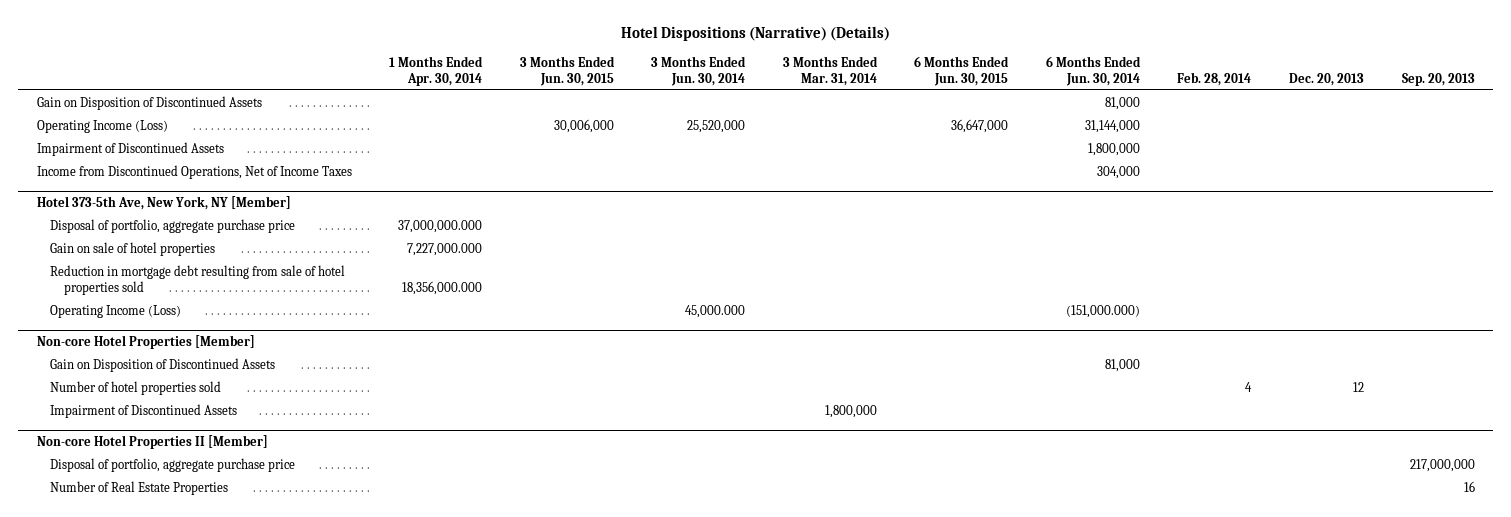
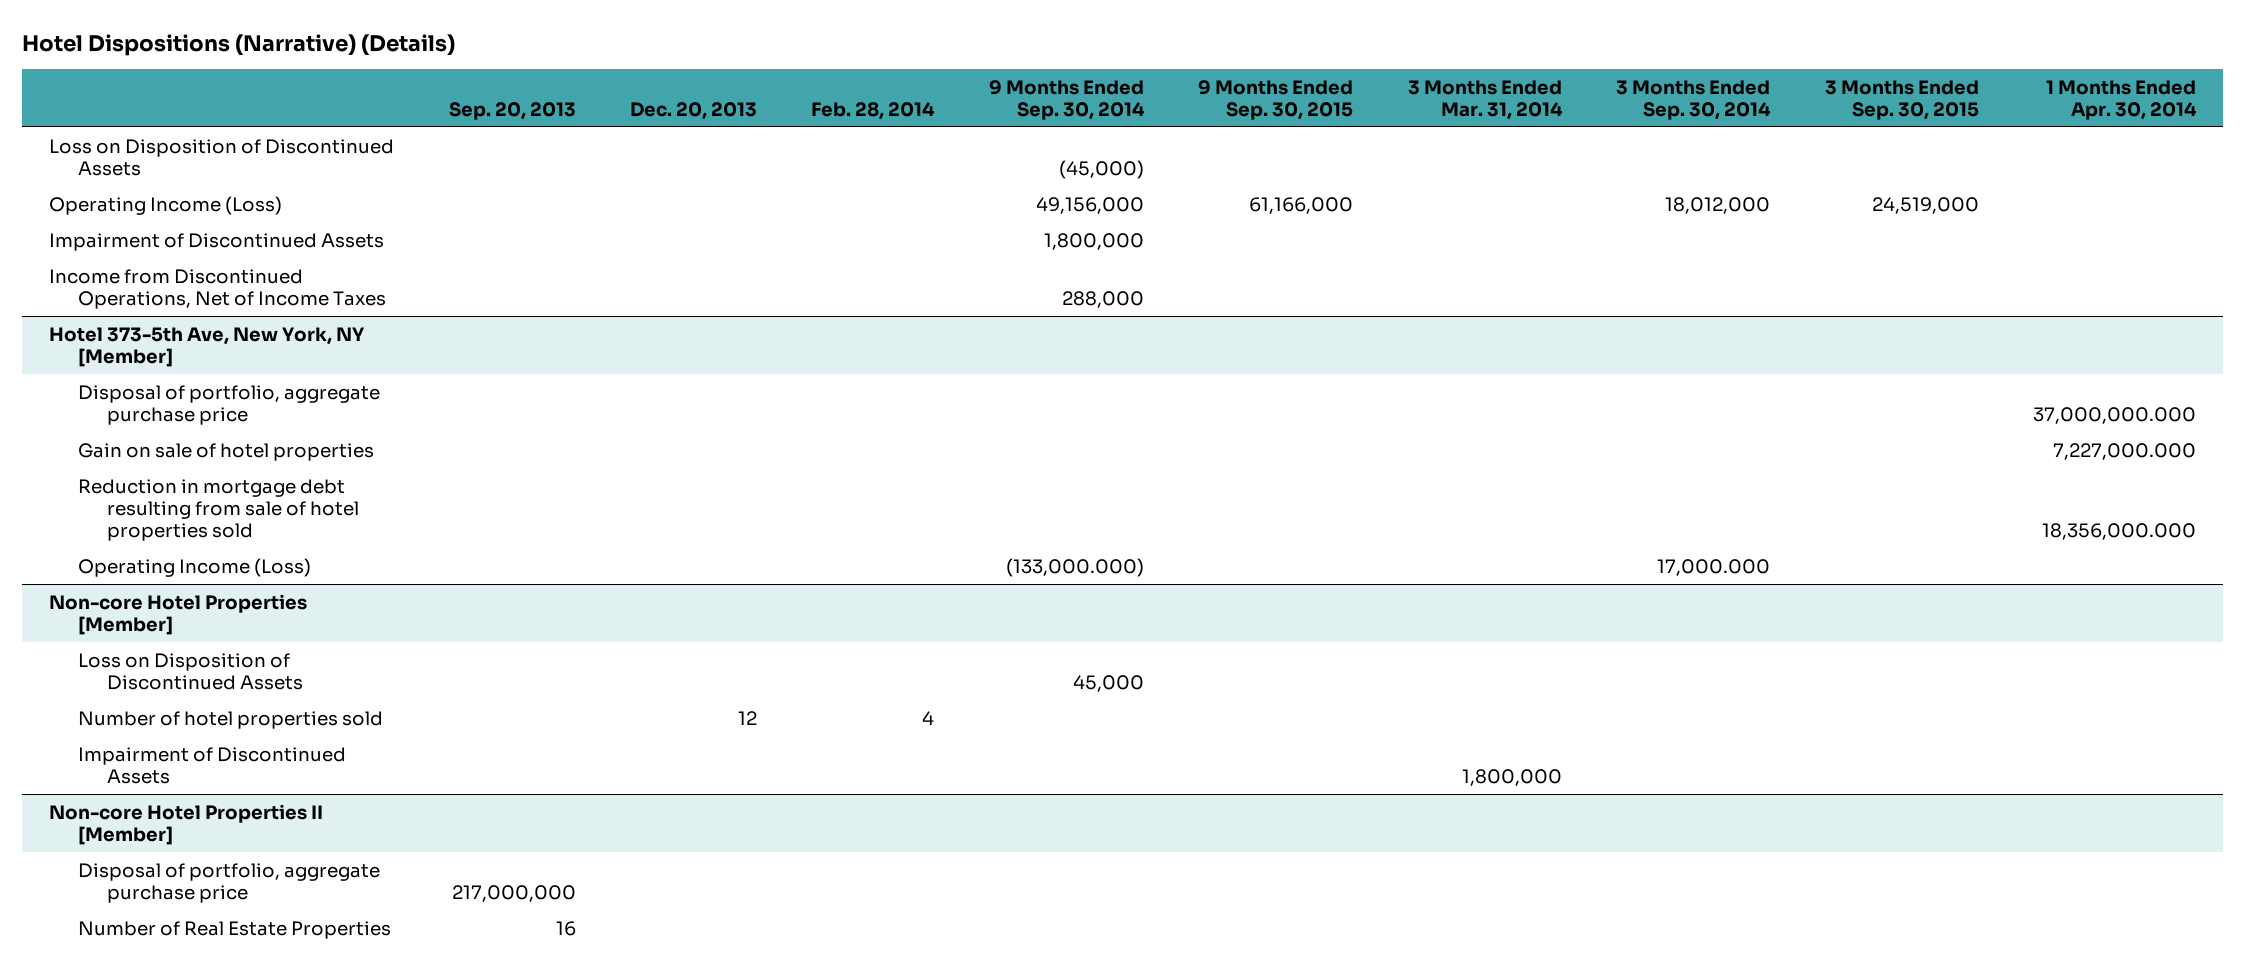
- | 1 Months Ended Apr. 30, 2014 | 3 Months Ended Jun. 30, 2015 | 3 Months Ended Jun. 30, 2014 | 3 Months Ended Mar. 31, 2014 | 6 Months Ended Jun. 30, 2015 | 6 Months Ended Jun. 30, 2014 | Feb. 28, 2014 | Dec. 20, 2013 | Sep. 20, 2013
+ | Sep. 20, 2013 | Dec. 20, 2013 | Feb. 28, 2014 | 9 Months Ended Sep. 30, 2014 | 9 Months Ended Sep. 30, 2015 | 3 Months Ended Mar. 31, 2014 | 3 Months Ended Sep. 30, 2014 | 3 Months Ended Sep. 30, 2015 | 1 Months Ended Apr. 30, 2014
- Gain on Disposition of Discontinued Assets | | | | | | 81,000 | | |
+ Loss on Disposition of Discontinued Assets | | | | (45,000) | | | | |
@ Non-core Hotel Properties [Member]
- Gain on Disposition of Discontinued Assets | | | | | | 81,000 | | |
+ Loss on Disposition of Discontinued Assets | | | | 45,000 | | | | |

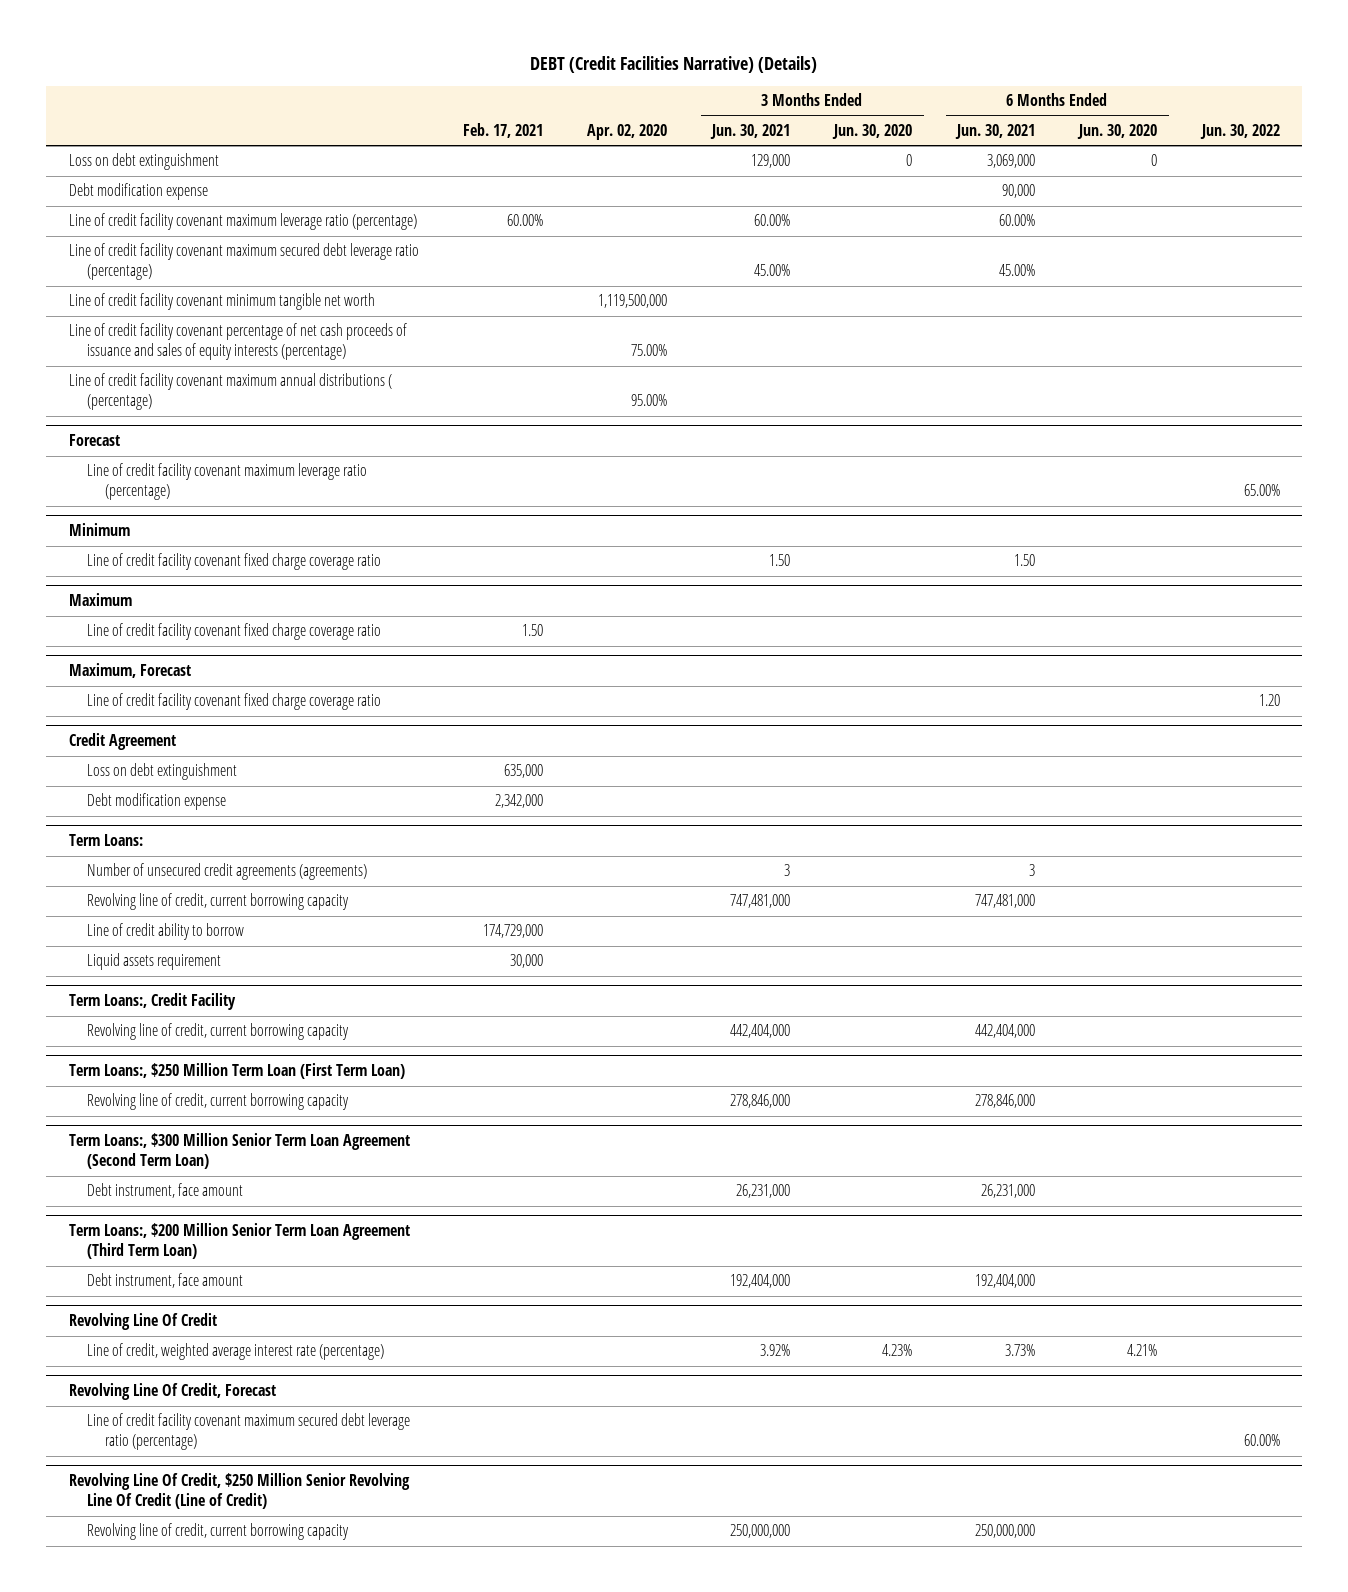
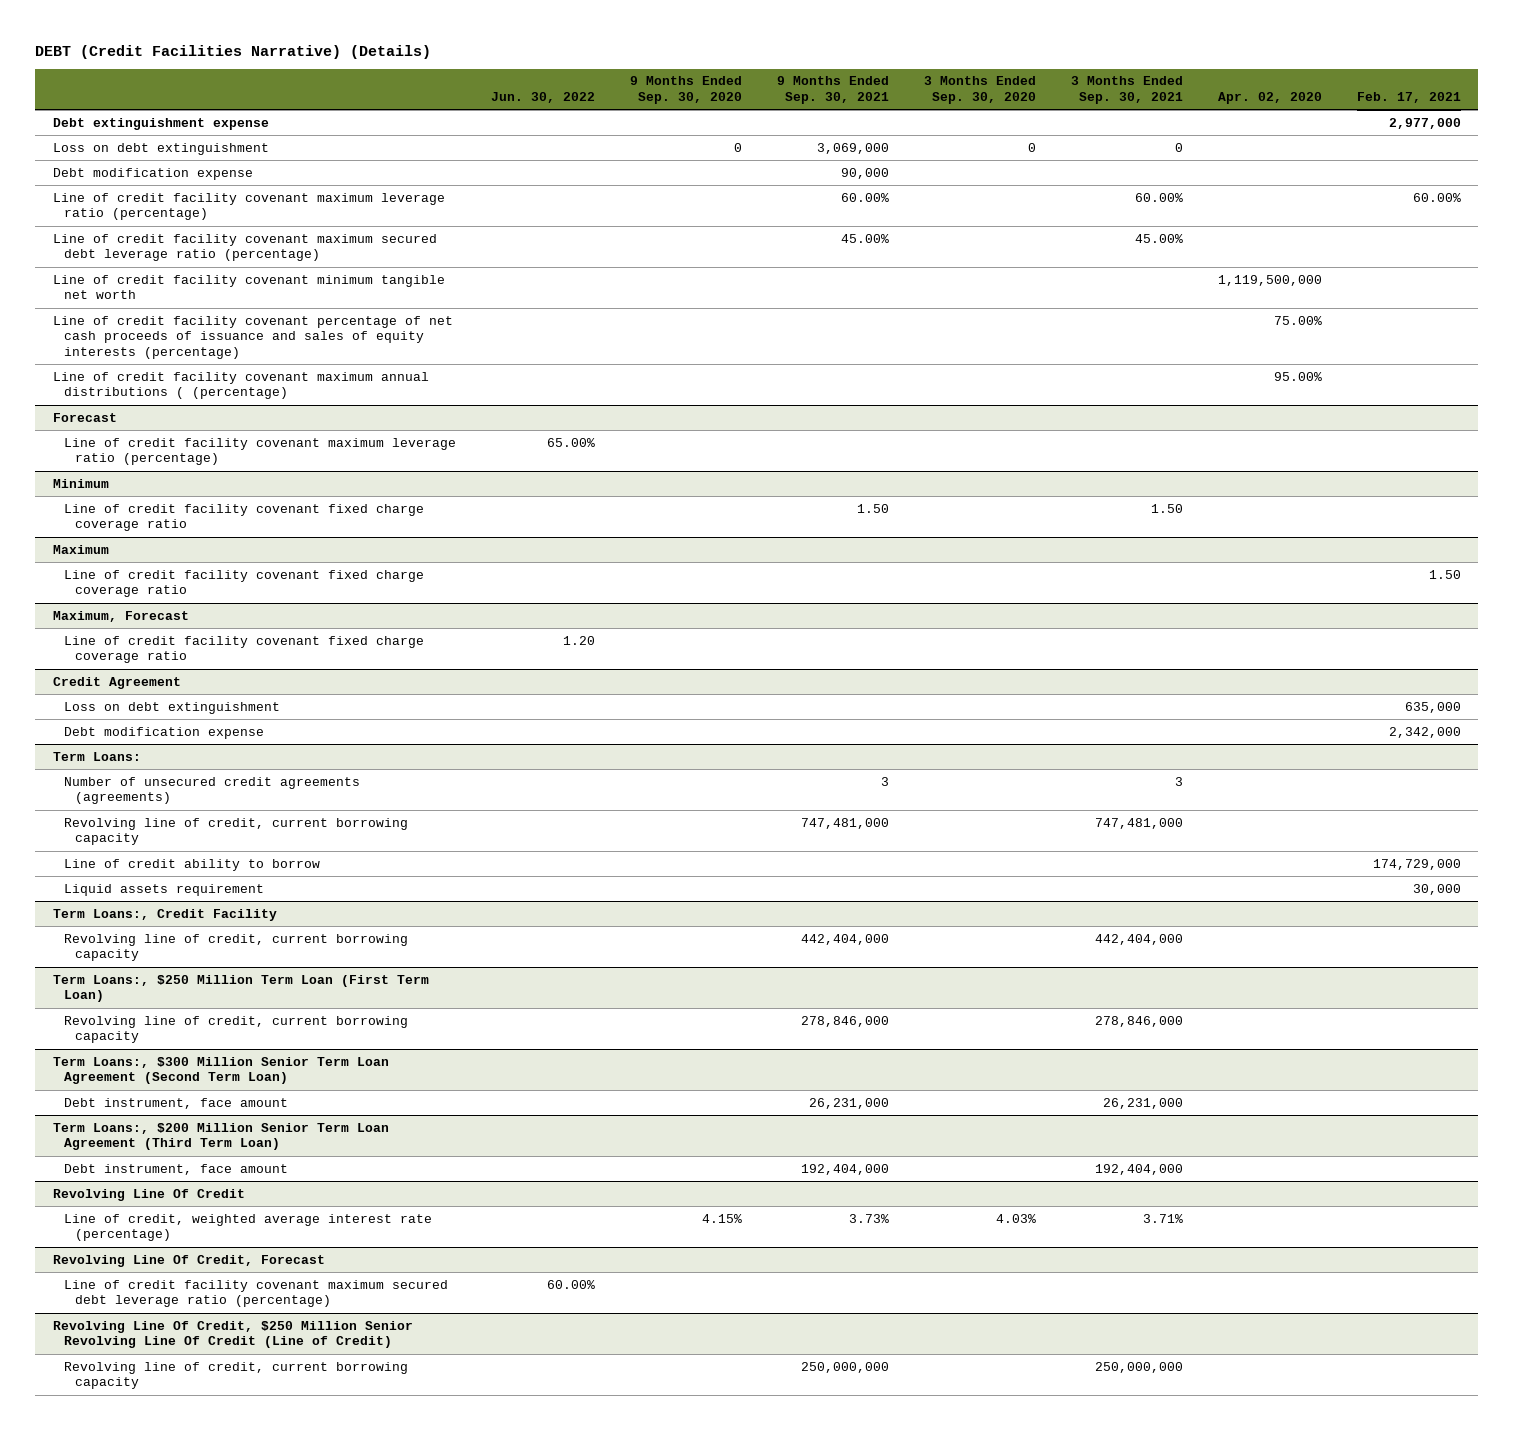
- | Feb. 17, 2021 | Apr. 02, 2020 | 3 Months Ended Jun. 30, 2021 | 3 Months Ended Jun. 30, 2020 | 6 Months Ended Jun. 30, 2021 | 6 Months Ended Jun. 30, 2020 | Jun. 30, 2022
+ | Jun. 30, 2022 | 9 Months Ended Sep. 30, 2020 | 9 Months Ended Sep. 30, 2021 | 3 Months Ended Sep. 30, 2020 | 3 Months Ended Sep. 30, 2021 | Apr. 02, 2020 | Feb. 17, 2021
+ Debt extinguishment expense | | | | | | | 2,977,000

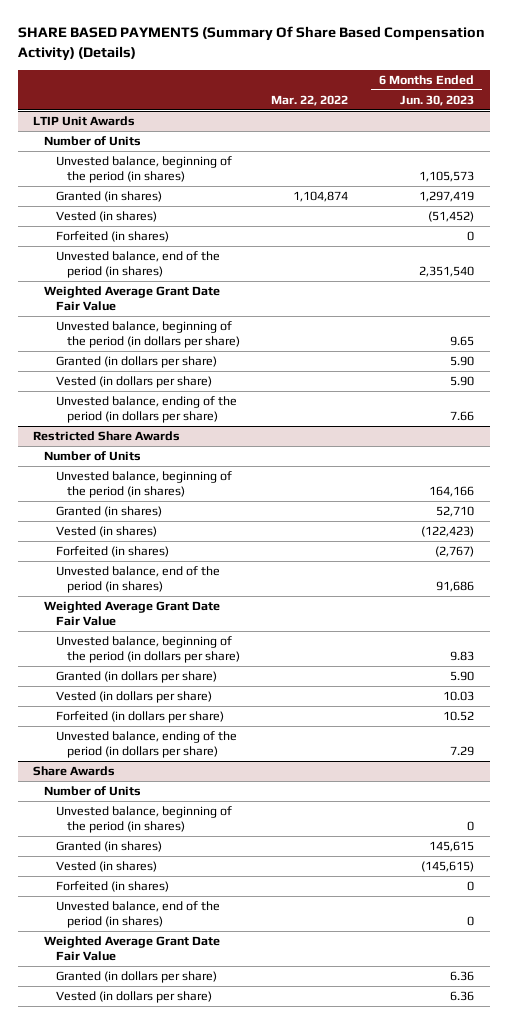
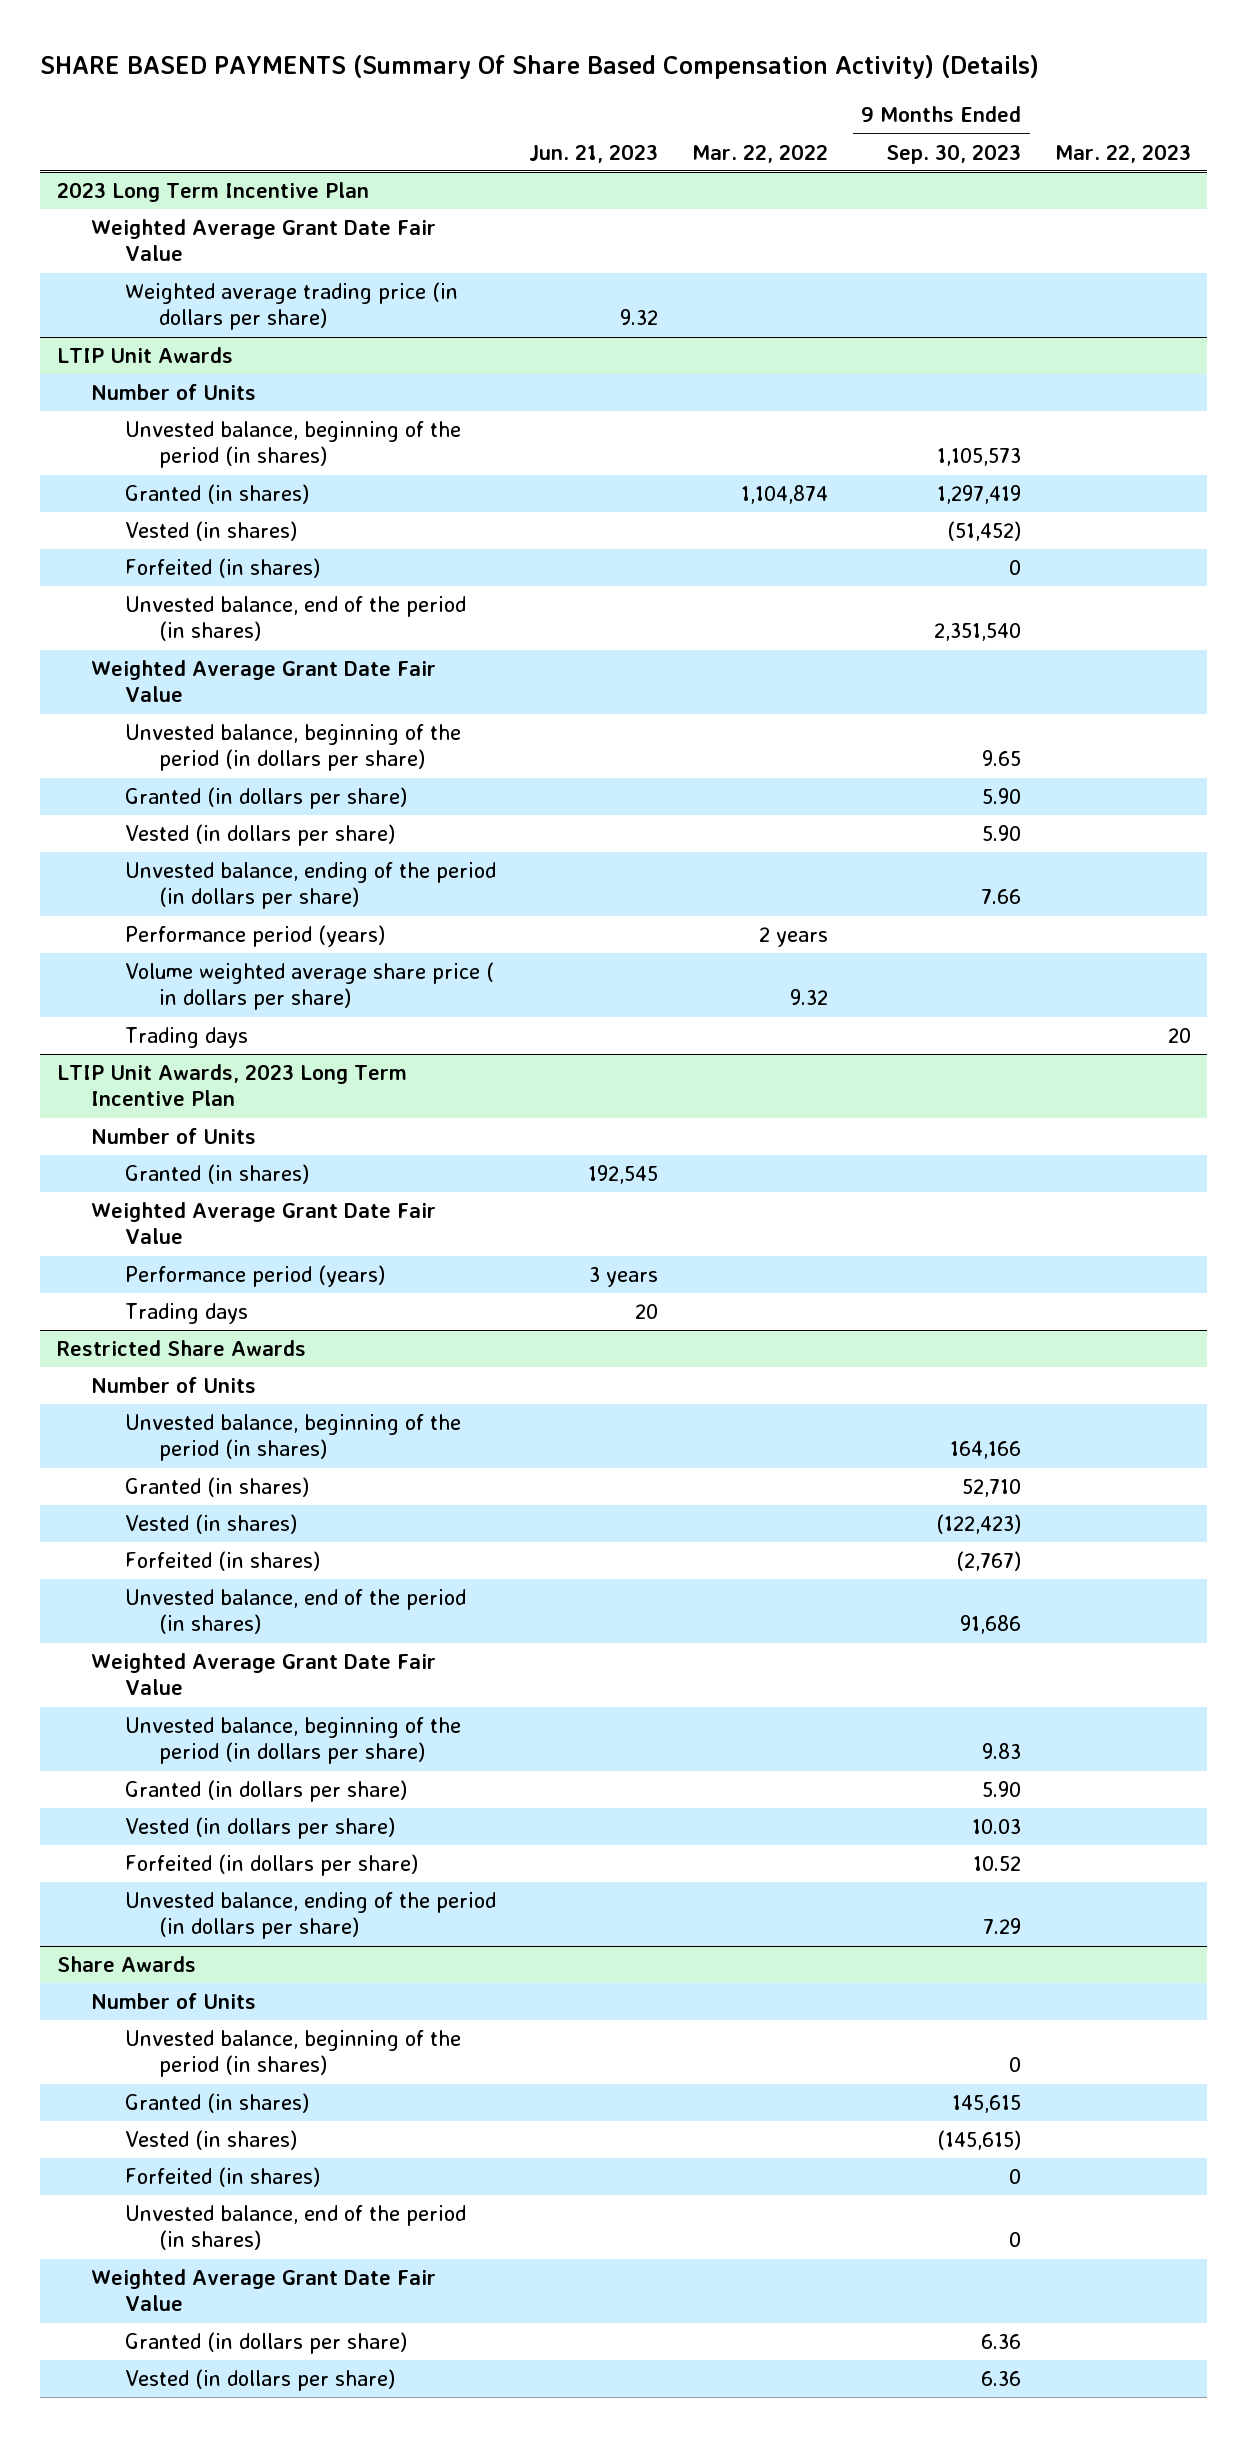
- | Mar. 22, 2022 | 6 Months Ended Jun. 30, 2023
+ | Jun. 21, 2023 | Mar. 22, 2022 | 9 Months Ended Sep. 30, 2023 | Mar. 22, 2023
+ 2023 Long Term Incentive Plan
+ Weighted Average Grant Date Fair Value
+ Weighted average trading price (in dollars per share) | 9.32 | | |
@ LTIP Unit Awards
+ Performance period (years) | | 2 years | |
+ Volume weighted average share price ( in dollars per share) | | 9.32 | |
+ Trading days | | | | 20
+ LTIP Unit Awards, 2023 Long Term Incentive Plan
+ Number of Units
+ Granted (in shares) | 192,545 | | |
+ Weighted Average Grant Date Fair Value
+ Performance period (years) | 3 years | | |
+ Trading days | 20 | | |

